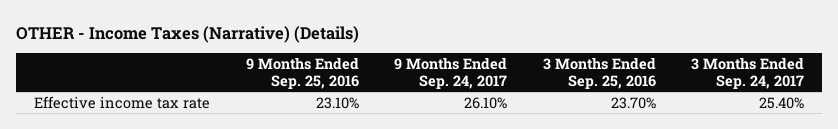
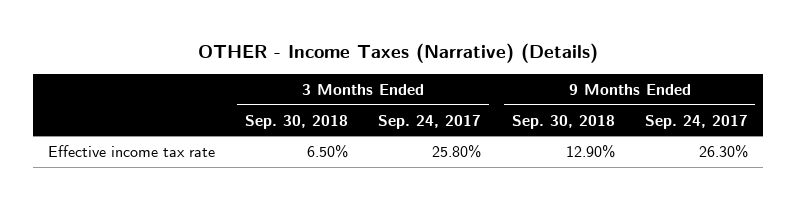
- | 9 Months Ended Sep. 25, 2016 | 9 Months Ended Sep. 24, 2017 | 3 Months Ended Sep. 25, 2016 | 3 Months Ended Sep. 24, 2017
+ | 3 Months Ended Sep. 30, 2018 | 3 Months Ended Sep. 24, 2017 | 9 Months Ended Sep. 30, 2018 | 9 Months Ended Sep. 24, 2017
- Effective income tax rate | 23.10% | 26.10% | 23.70% | 25.40%
+ Effective income tax rate | 6.50% | 25.80% | 12.90% | 26.30%

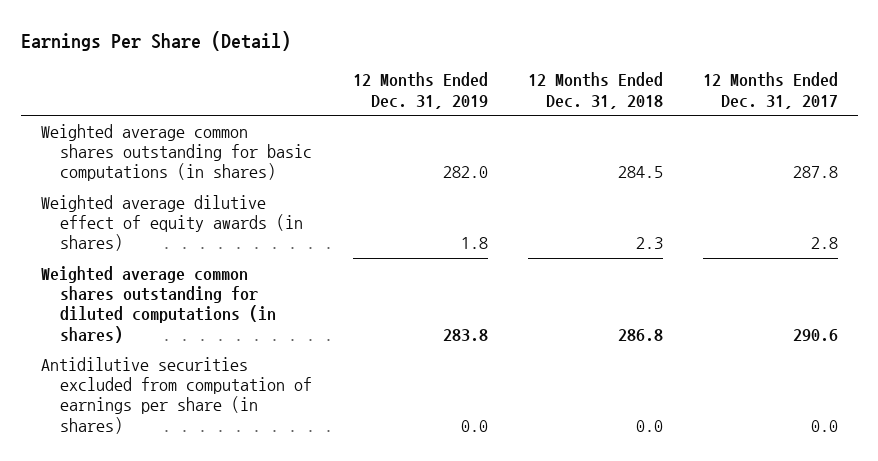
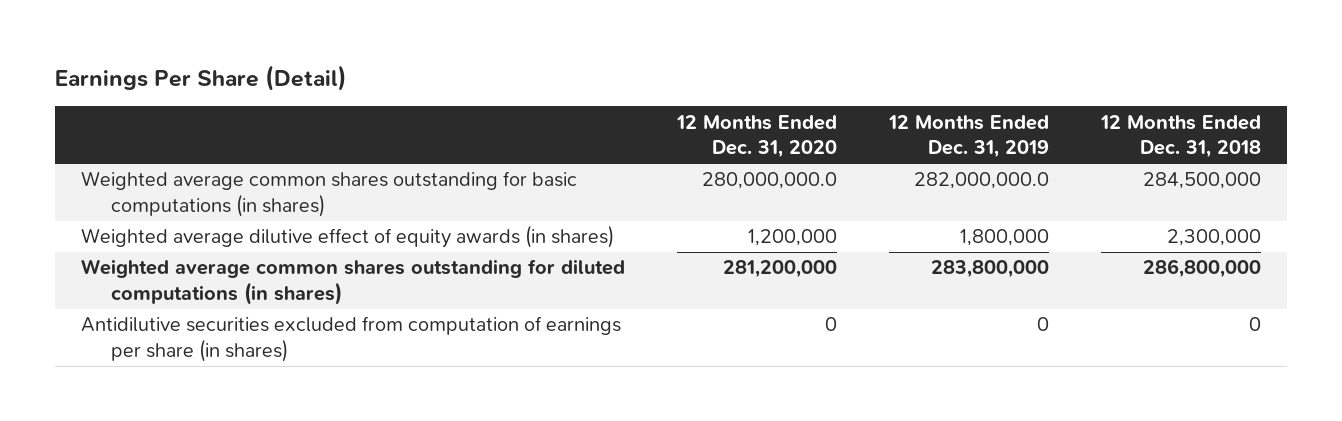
- | 12 Months Ended Dec. 31, 2019 | 12 Months Ended Dec. 31, 2018 | 12 Months Ended Dec. 31, 2017
+ | 12 Months Ended Dec. 31, 2020 | 12 Months Ended Dec. 31, 2019 | 12 Months Ended Dec. 31, 2018
- Weighted average common shares outstanding for basic computations (in shares) | 282.0 | 284.5 | 287.8
- Weighted average dilutive effect of equity awards (in shares) | 1.8 | 2.3 | 2.8
- Weighted average common shares outstanding for diluted computations (in shares) | 283.8 | 286.8 | 290.6
- Antidilutive securities excluded from computation of earnings per share (in shares) | 0.0 | 0.0 | 0.0
+ Weighted average common shares outstanding for basic computations (in shares) | 280,000,000.0 | 282,000,000.0 | 284,500,000
+ Weighted average dilutive effect of equity awards (in shares) | 1,200,000 | 1,800,000 | 2,300,000
+ Weighted average common shares outstanding for diluted computations (in shares) | 281,200,000 | 283,800,000 | 286,800,000
+ Antidilutive securities excluded from computation of earnings per share (in shares) | 0 | 0 | 0

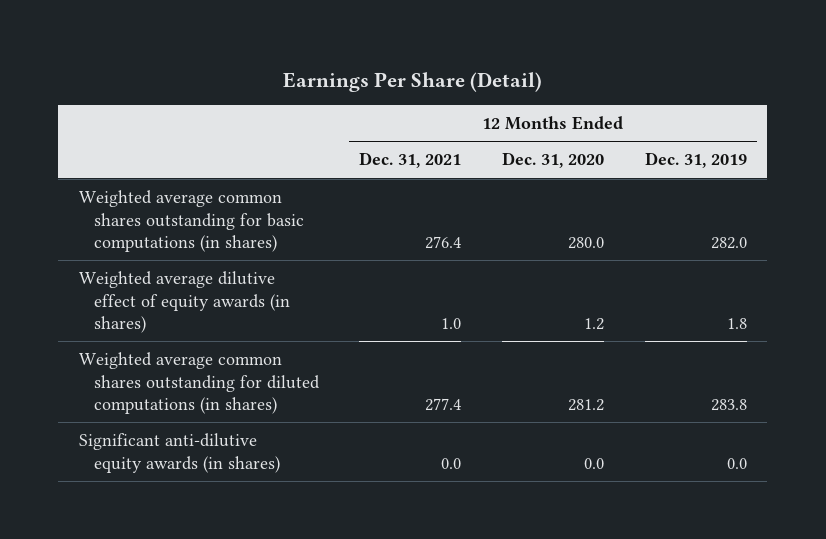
- | 12 Months Ended Dec. 31, 2020 | 12 Months Ended Dec. 31, 2019 | 12 Months Ended Dec. 31, 2018
+ | 12 Months Ended Dec. 31, 2021 | 12 Months Ended Dec. 31, 2020 | 12 Months Ended Dec. 31, 2019
- Weighted average common shares outstanding for basic computations (in shares) | 280,000,000.0 | 282,000,000.0 | 284,500,000
- Weighted average dilutive effect of equity awards (in shares) | 1,200,000 | 1,800,000 | 2,300,000
- Weighted average common shares outstanding for diluted computations (in shares) | 281,200,000 | 283,800,000 | 286,800,000
- Antidilutive securities excluded from computation of earnings per share (in shares) | 0 | 0 | 0
+ Weighted average common shares outstanding for basic computations (in shares) | 276.4 | 280.0 | 282.0
+ Weighted average dilutive effect of equity awards (in shares) | 1.0 | 1.2 | 1.8
+ Weighted average common shares outstanding for diluted computations (in shares) | 277.4 | 281.2 | 283.8
+ Significant anti-dilutive equity awards (in shares) | 0.0 | 0.0 | 0.0

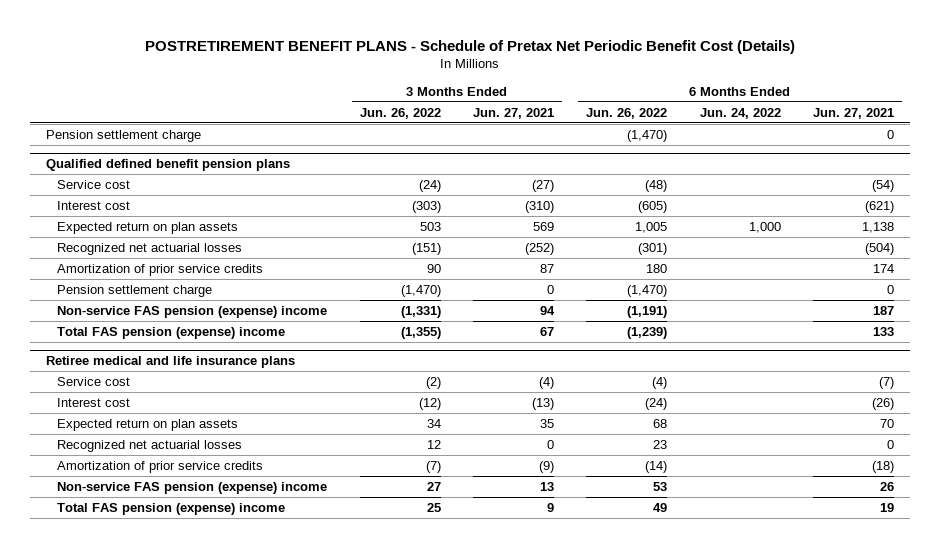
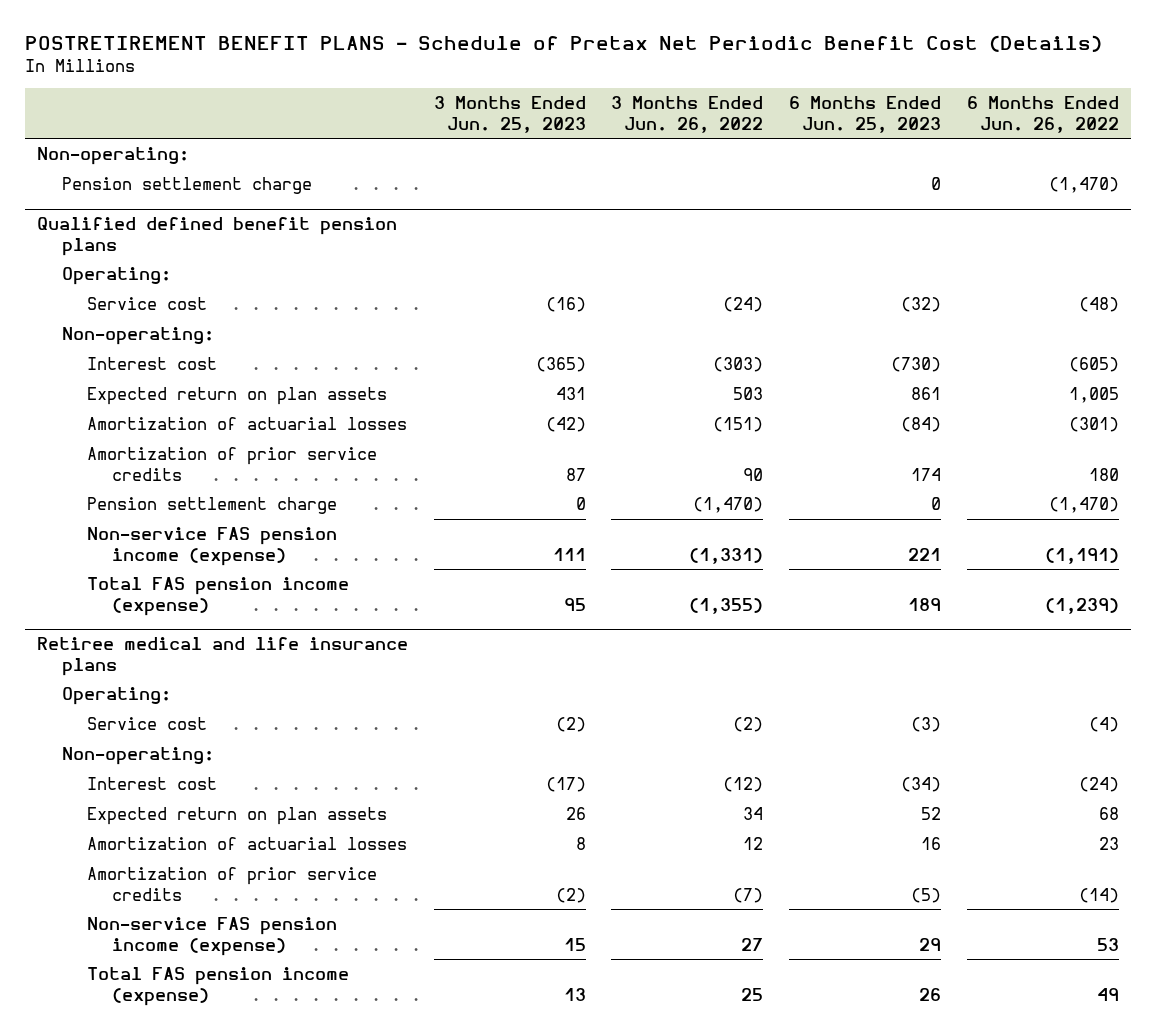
- | 3 Months Ended Jun. 26, 2022 | 3 Months Ended Jun. 27, 2021 | 6 Months Ended Jun. 26, 2022 | 6 Months Ended Jun. 24, 2022 | 6 Months Ended Jun. 27, 2021
+ | 3 Months Ended Jun. 25, 2023 | 3 Months Ended Jun. 26, 2022 | 6 Months Ended Jun. 25, 2023 | 6 Months Ended Jun. 26, 2022
+ Non-operating:
@ Qualified defined benefit pension plans
+ Operating:
+ Non-operating:
- Recognized net actuarial losses | (151) | (252) | (301) | | (504)
+ Amortization of actuarial losses | (42) | (151) | (84) | (301)
- Non-service FAS pension (expense) income | (1,331) | 94 | (1,191) | | 187
- Total FAS pension (expense) income | (1,355) | 67 | (1,239) | | 133
+ Non-service FAS pension income (expense) | 111 | (1,331) | 221 | (1,191)
+ Total FAS pension income (expense) | 95 | (1,355) | 189 | (1,239)
@ Retiree medical and life insurance plans
+ Operating:
+ Non-operating:
- Recognized net actuarial losses | 12 | 0 | 23 | | 0
+ Amortization of actuarial losses | 8 | 12 | 16 | 23
- Non-service FAS pension (expense) income | 27 | 13 | 53 | | 26
- Total FAS pension (expense) income | 25 | 9 | 49 | | 19
+ Non-service FAS pension income (expense) | 15 | 27 | 29 | 53
+ Total FAS pension income (expense) | 13 | 25 | 26 | 49

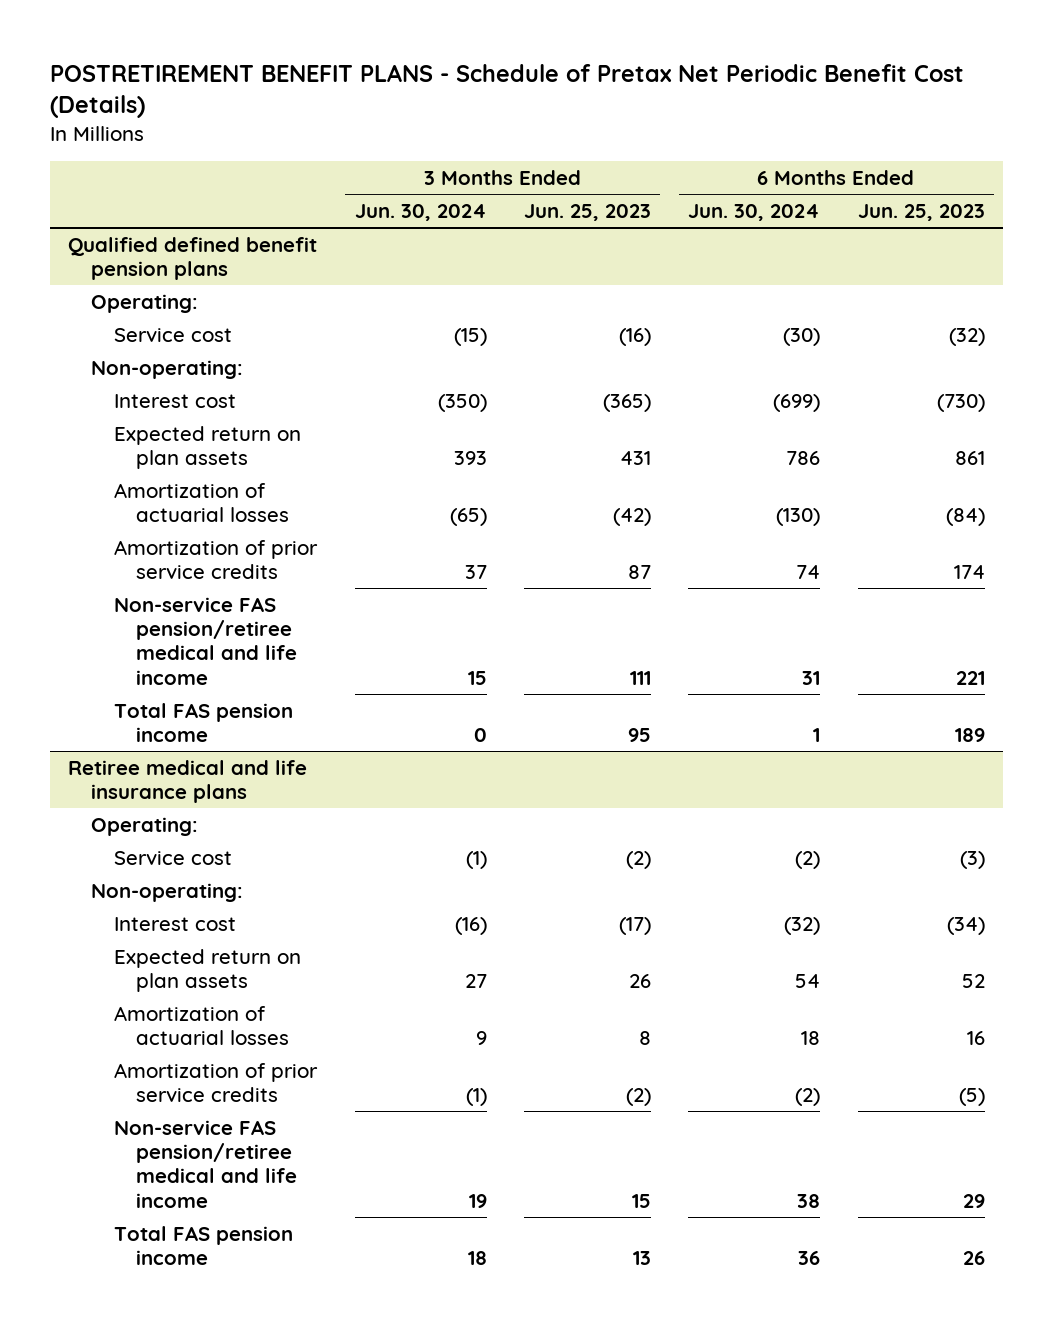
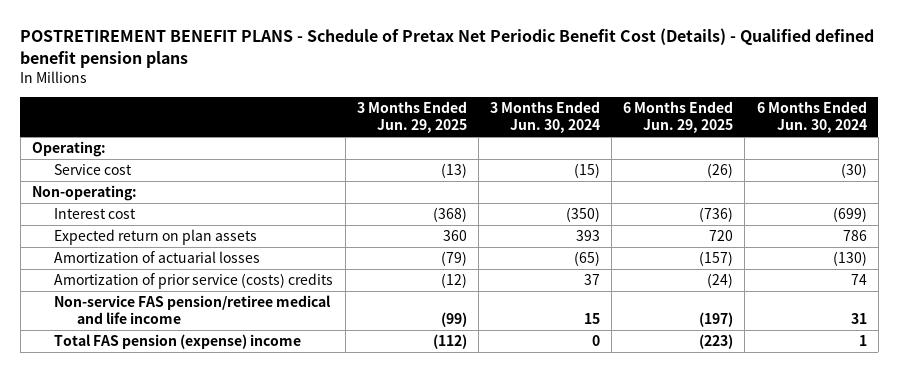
- POSTRETIREMENT BENEFIT PLANS - Schedule of Pretax Net Periodic Benefit Cost (Details)
+ POSTRETIREMENT BENEFIT PLANS - Schedule of Pretax Net Periodic Benefit Cost (Details) - Qualified defined benefit pension plans
- | 3 Months Ended Jun. 30, 2024 | 3 Months Ended Jun. 25, 2023 | 6 Months Ended Jun. 30, 2024 | 6 Months Ended Jun. 25, 2023
+ | 3 Months Ended Jun. 29, 2025 | 3 Months Ended Jun. 30, 2024 | 6 Months Ended Jun. 29, 2025 | 6 Months Ended Jun. 30, 2024
- Qualified defined benefit pension plans
- Amortization of prior service credits | 37 | 87 | 74 | 174
+ Amortization of prior service (costs) credits | (12) | 37 | (24) | 74
- Total FAS pension income | 0 | 95 | 1 | 189
- Retiree medical and life insurance plans
- Operating:
- Service cost | (1) | (2) | (2) | (3)
- Non-operating:
- Interest cost | (16) | (17) | (32) | (34)
- Expected return on plan assets | 27 | 26 | 54 | 52
- Amortization of actuarial losses | 9 | 8 | 18 | 16
- Amortization of prior service credits | (1) | (2) | (2) | (5)
- Non-service FAS pension/retiree medical and life income | 19 | 15 | 38 | 29
- Total FAS pension income | 18 | 13 | 36 | 26
+ Total FAS pension (expense) income | (112) | 0 | (223) | 1

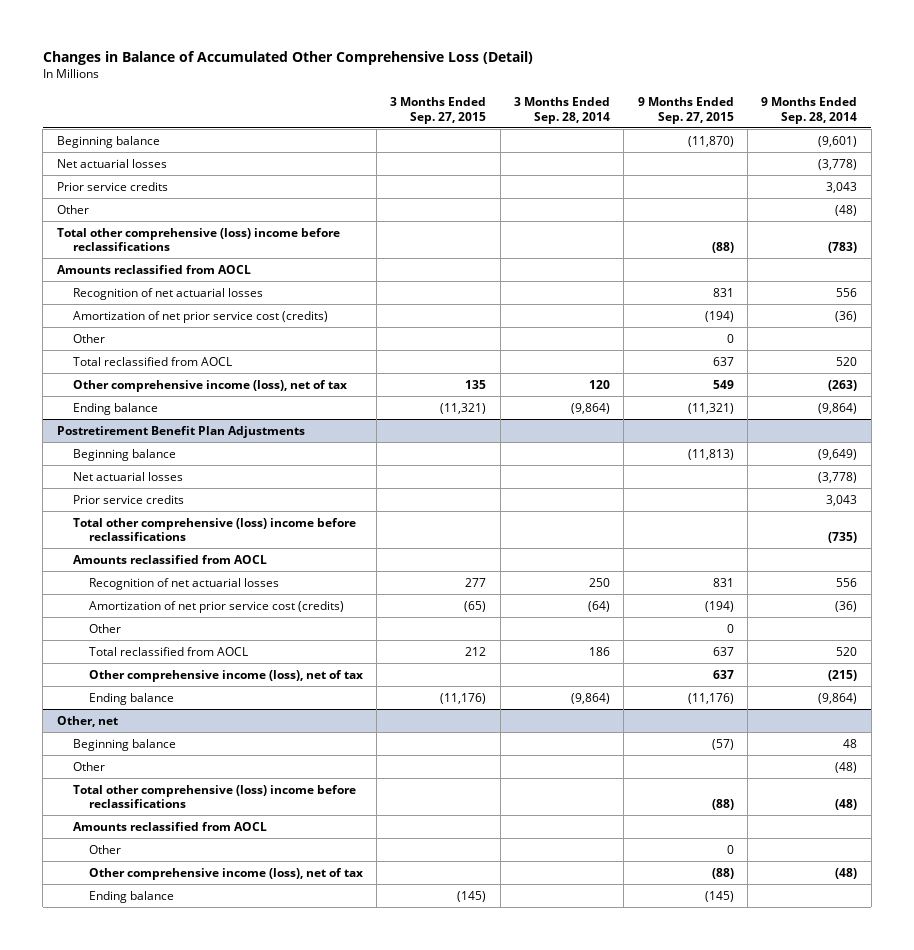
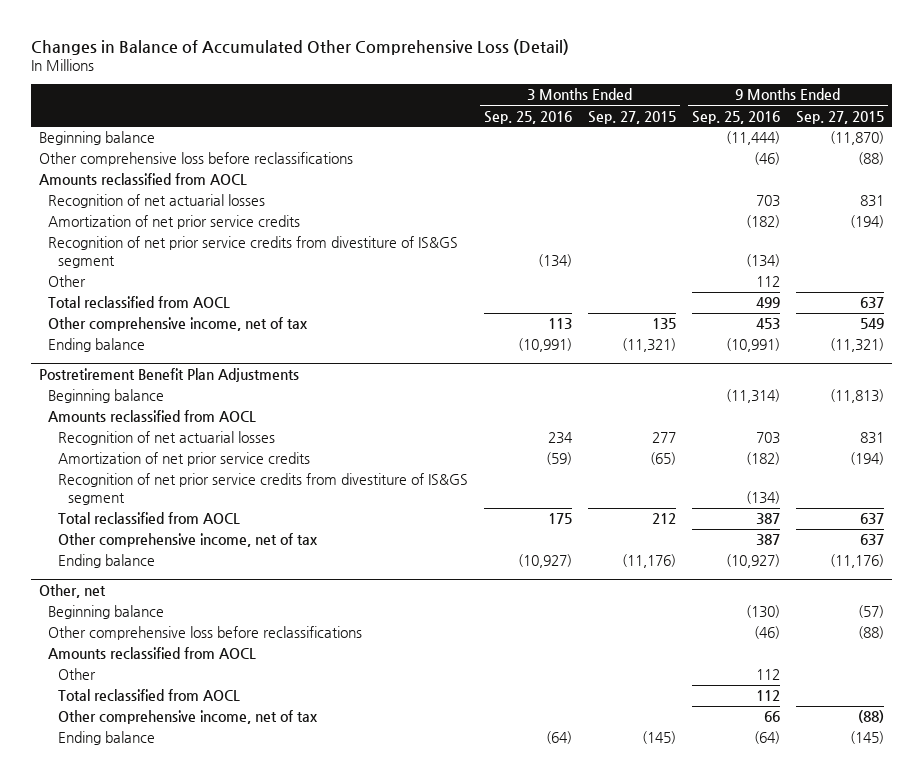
- | 3 Months Ended Sep. 27, 2015 | 3 Months Ended Sep. 28, 2014 | 9 Months Ended Sep. 27, 2015 | 9 Months Ended Sep. 28, 2014
+ | 3 Months Ended Sep. 25, 2016 | 3 Months Ended Sep. 27, 2015 | 9 Months Ended Sep. 25, 2016 | 9 Months Ended Sep. 27, 2015
- Net actuarial losses | | | | (3,778)
- Prior service credits | | | | 3,043
- Total other comprehensive (loss) income before reclassifications | | | (88) | (783)
+ Other comprehensive loss before reclassifications | | | (46) | (88)
- Amortization of net prior service cost (credits) | | | (194) | (36)
- Other | | | 0 |
+ Amortization of net prior service credits | | | (182) | (194)
+ Recognition of net prior service credits from divestiture of IS&GS segment | (134) | | (134) |
moved down: Other | | | 112 |
- Other comprehensive income (loss), net of tax | 135 | 120 | 549 | (263)
+ Other comprehensive income, net of tax | 113 | 135 | 453 | 549
@ Postretirement Benefit Plan Adjustments
- Net actuarial losses | | | | (3,778)
- Prior service credits | | | | 3,043
- Total other comprehensive (loss) income before reclassifications | | | | (735)
- Amortization of net prior service cost (credits) | (65) | (64) | (194) | (36)
- Other | | | 0 |
+ Amortization of net prior service credits | (59) | (65) | (182) | (194)
+ Recognition of net prior service credits from divestiture of IS&GS segment | | | (134) |
- Other comprehensive income (loss), net of tax | | | 637 | (215)
+ Other comprehensive income, net of tax | | | 387 | 637
@ Other, net
- Total other comprehensive (loss) income before reclassifications | | | (88) | (48)
+ Other comprehensive loss before reclassifications | | | (46) | (88)
- Other | | | 0 |
- Other comprehensive income (loss), net of tax | | | (88) | (48)
moved down: Other | | | 112 |
+ Total reclassified from AOCL | | | 112 |
+ Other comprehensive income, net of tax | | | 66 | (88)

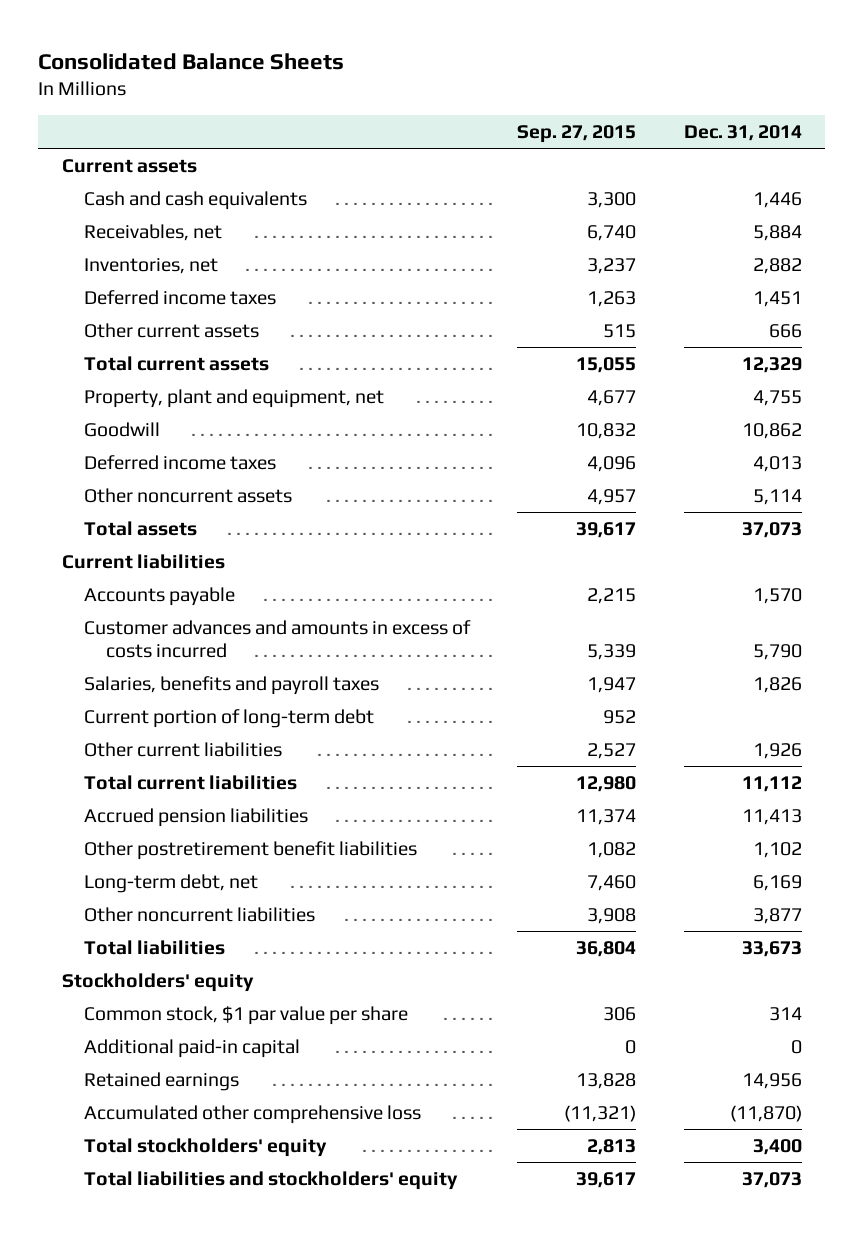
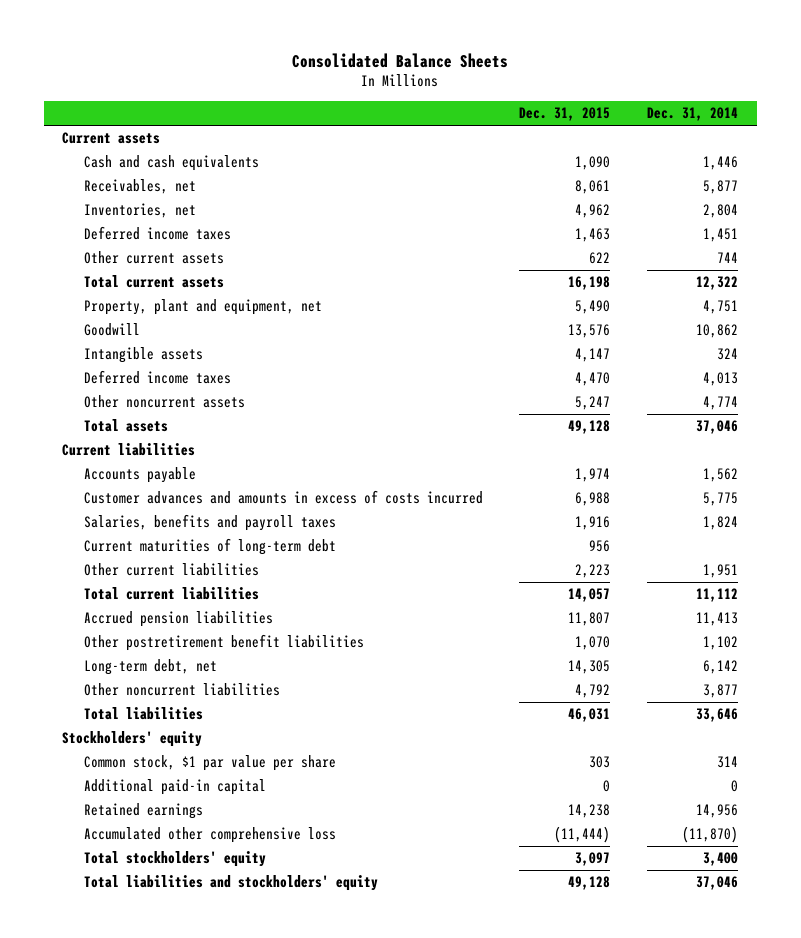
- | Sep. 27, 2015 | Dec. 31, 2014
+ | Dec. 31, 2015 | Dec. 31, 2014
- Receivables, net | 6,740 | 5,884
- Inventories, net | 3,237 | 2,882
+ Receivables, net | 8,061 | 5,877
+ Inventories, net | 4,962 | 2,804
- Other current assets | 515 | 666
- Total current assets | 15,055 | 12,329
- Property, plant and equipment, net | 4,677 | 4,755
+ Other current assets | 622 | 744
+ Total current assets | 16,198 | 12,322
+ Property, plant and equipment, net | 5,490 | 4,751
+ Intangible assets | 4,147 | 324
- Other noncurrent assets | 4,957 | 5,114
- Total assets | 39,617 | 37,073
+ Other noncurrent assets | 5,247 | 4,774
+ Total assets | 49,128 | 37,046
- Accounts payable | 2,215 | 1,570
- Customer advances and amounts in excess of costs incurred | 5,339 | 5,790
- Salaries, benefits and payroll taxes | 1,947 | 1,826
- Current portion of long-term debt | 952 |
- Other current liabilities | 2,527 | 1,926
+ Accounts payable | 1,974 | 1,562
+ Customer advances and amounts in excess of costs incurred | 6,988 | 5,775
+ Salaries, benefits and payroll taxes | 1,916 | 1,824
+ Current maturities of long-term debt | 956 |
+ Other current liabilities | 2,223 | 1,951
- Long-term debt, net | 7,460 | 6,169
+ Long-term debt, net | 14,305 | 6,142
- Total liabilities | 36,804 | 33,673
+ Total liabilities | 46,031 | 33,646
- Total liabilities and stockholders' equity | 39,617 | 37,073
+ Total liabilities and stockholders' equity | 49,128 | 37,046

